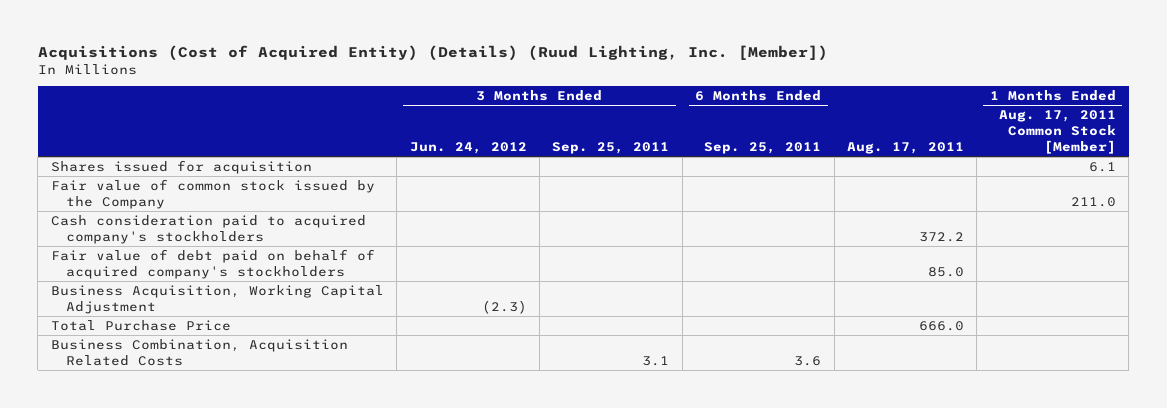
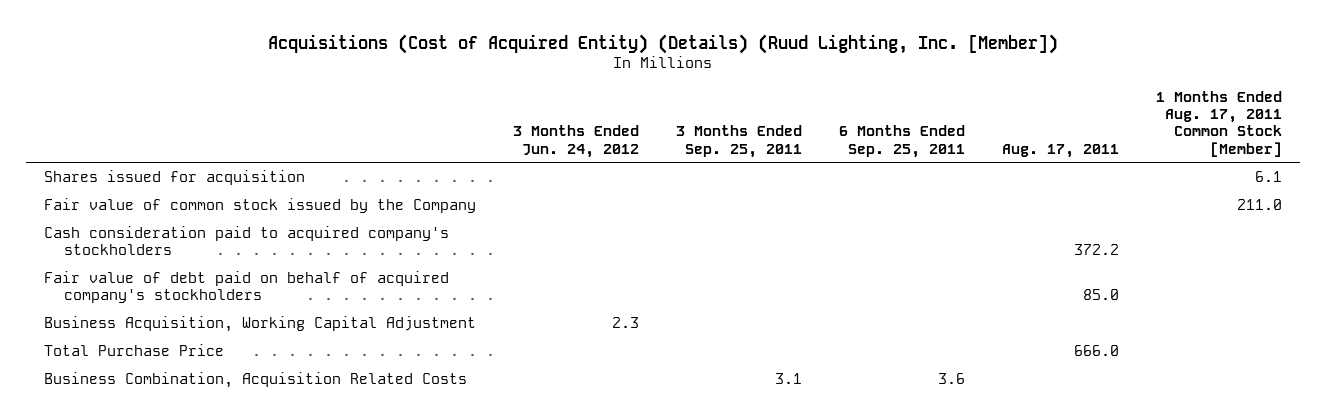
- Business Acquisition, Working Capital Adjustment | (2.3) | | | |
+ Business Acquisition, Working Capital Adjustment | 2.3 | | | |

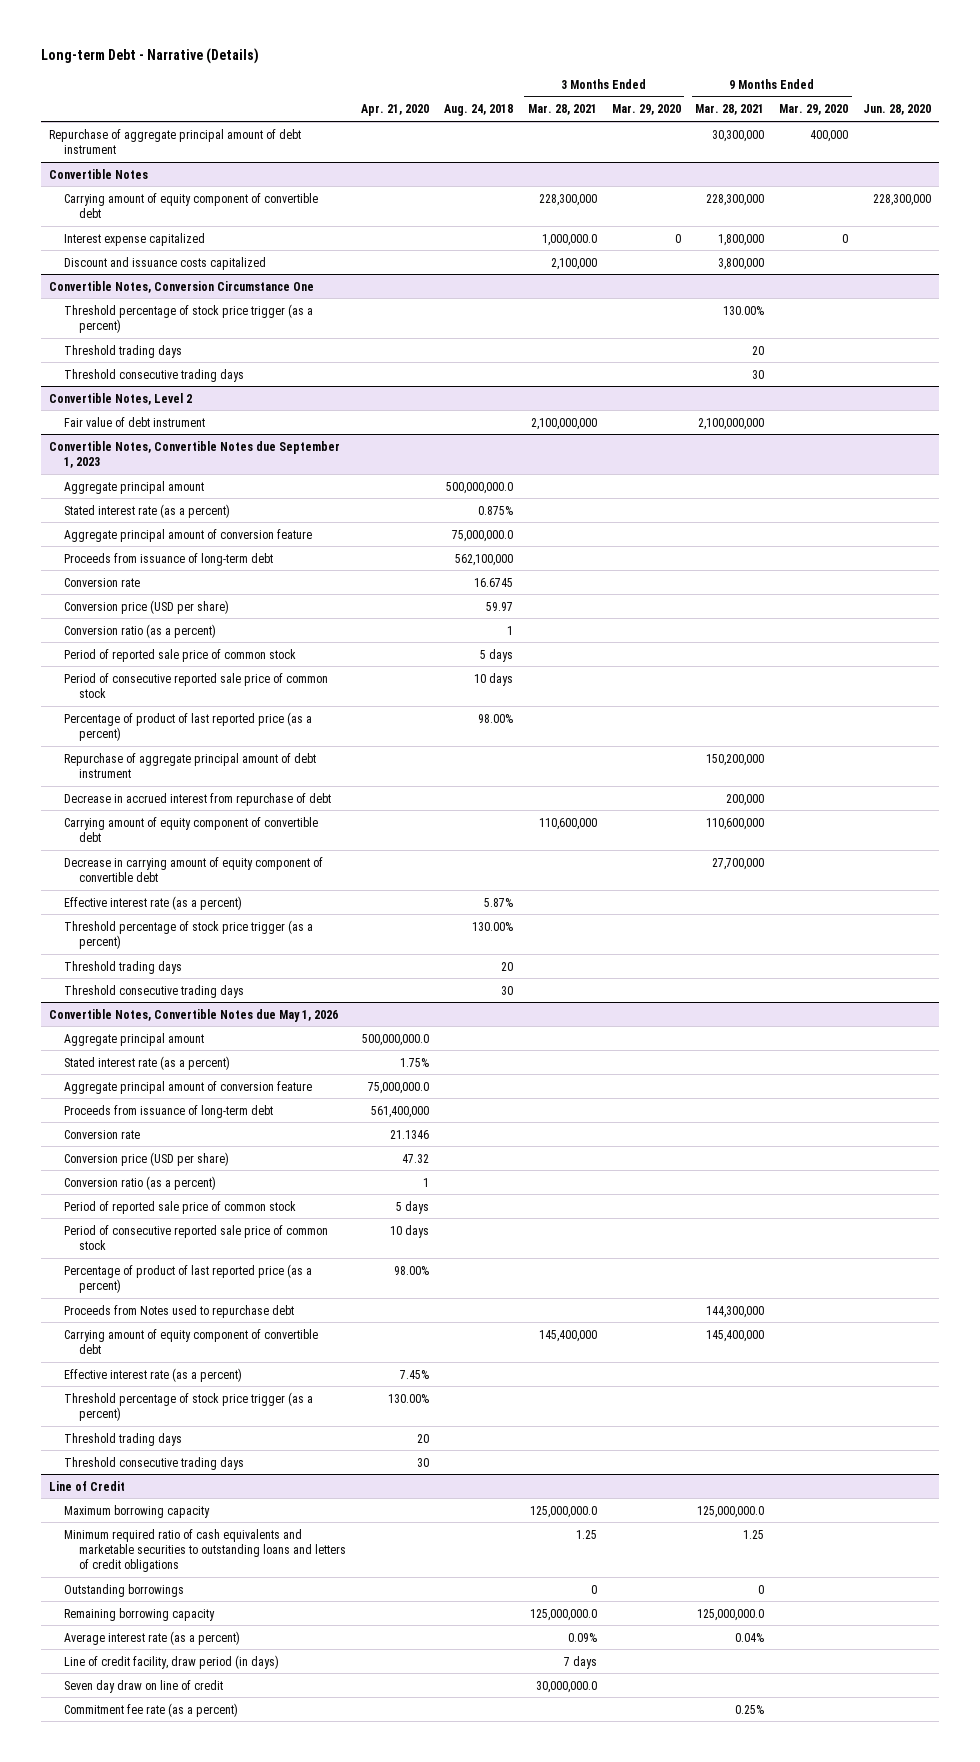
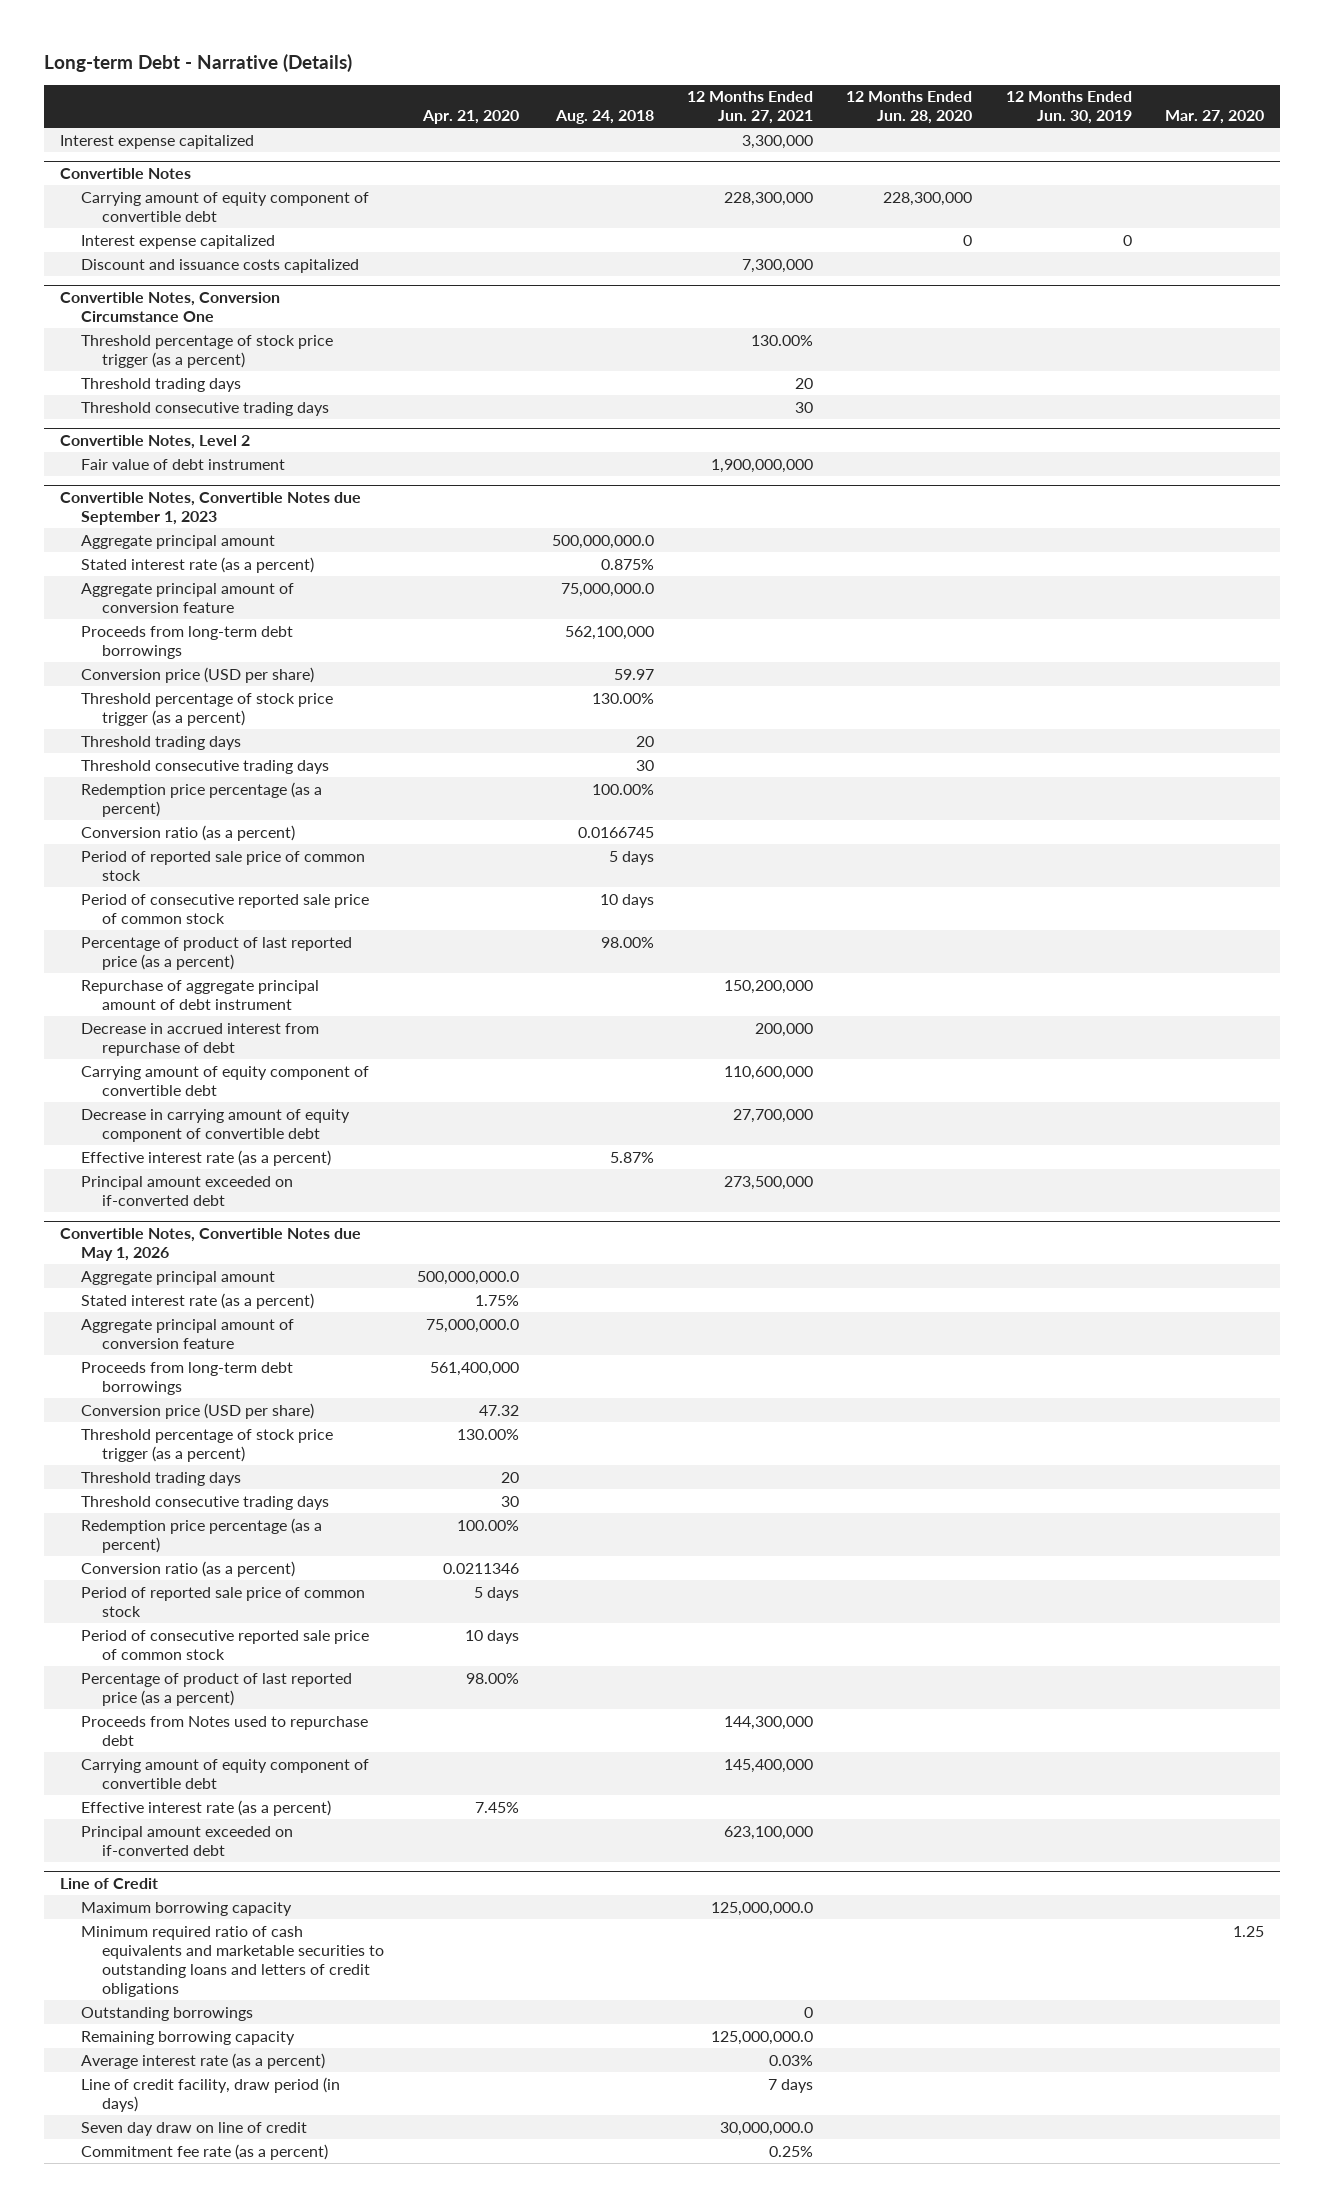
- | Apr. 21, 2020 | Aug. 24, 2018 | 3 Months Ended Mar. 28, 2021 | 3 Months Ended Mar. 29, 2020 | 9 Months Ended Mar. 28, 2021 | 9 Months Ended Mar. 29, 2020 | Jun. 28, 2020
+ | Apr. 21, 2020 | Aug. 24, 2018 | 12 Months Ended Jun. 27, 2021 | 12 Months Ended Jun. 28, 2020 | 12 Months Ended Jun. 30, 2019 | Mar. 27, 2020
- Repurchase of aggregate principal amount of debt instrument | | | | | 30,300,000 | 400,000 |
+ Interest expense capitalized | | | 3,300,000 | | |
@ Convertible Notes, Convertible Notes due September 1, 2023
- Proceeds from issuance of long-term debt | | 562,100,000 | | | | |
- Conversion rate | | 16.6745 | | | | |
+ Proceeds from long-term debt borrowings | | 562,100,000 | | | |
- Conversion ratio (as a percent) | | 1 | | | | |
moved up: Threshold percentage of stock price trigger (as a percent) | | 130.00% | | | |
moved up: Threshold trading days | | 20 | | | |
moved up: Threshold consecutive trading days | | 30 | | | |
+ Redemption price percentage (as a percent) | | 100.00% | | | |
+ Conversion ratio (as a percent) | | 0.0166745 | | | |
+ Principal amount exceeded on if-converted debt | | | 273,500,000 | | |
@ Convertible Notes, Convertible Notes due May 1, 2026
- Proceeds from issuance of long-term debt | 561,400,000 | | | | | |
- Conversion rate | 21.1346 | | | | | |
+ Proceeds from long-term debt borrowings | 561,400,000 | | | | |
- Conversion ratio (as a percent) | 1 | | | | | |
moved up: Threshold percentage of stock price trigger (as a percent) | 130.00% | | | | |
moved up: Threshold trading days | 20 | | | | |
moved up: Threshold consecutive trading days | 30 | | | | |
+ Redemption price percentage (as a percent) | 100.00% | | | | |
+ Conversion ratio (as a percent) | 0.0211346 | | | | |
+ Principal amount exceeded on if-converted debt | | | 623,100,000 | | |

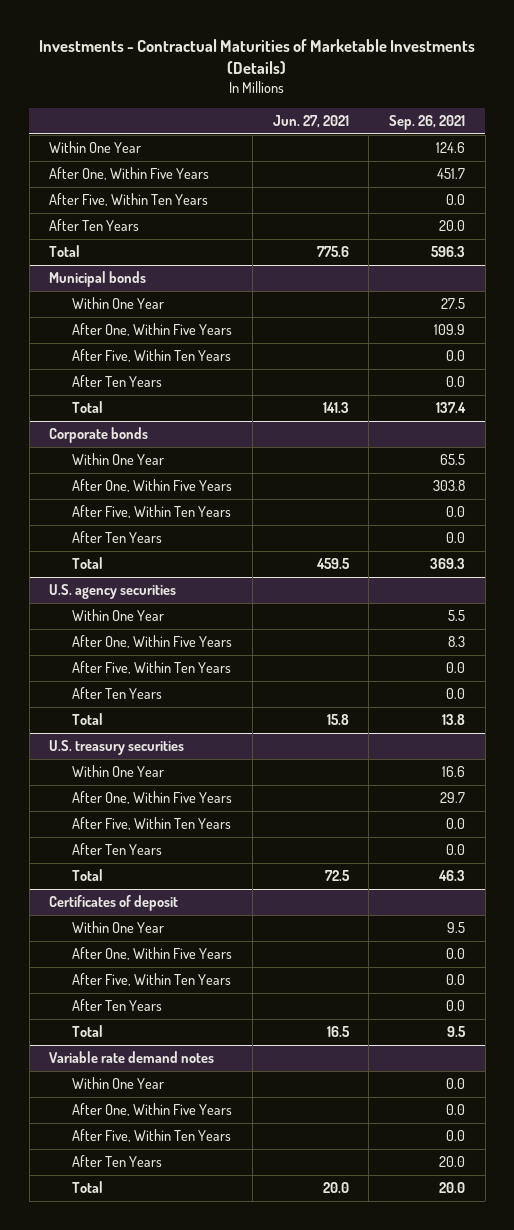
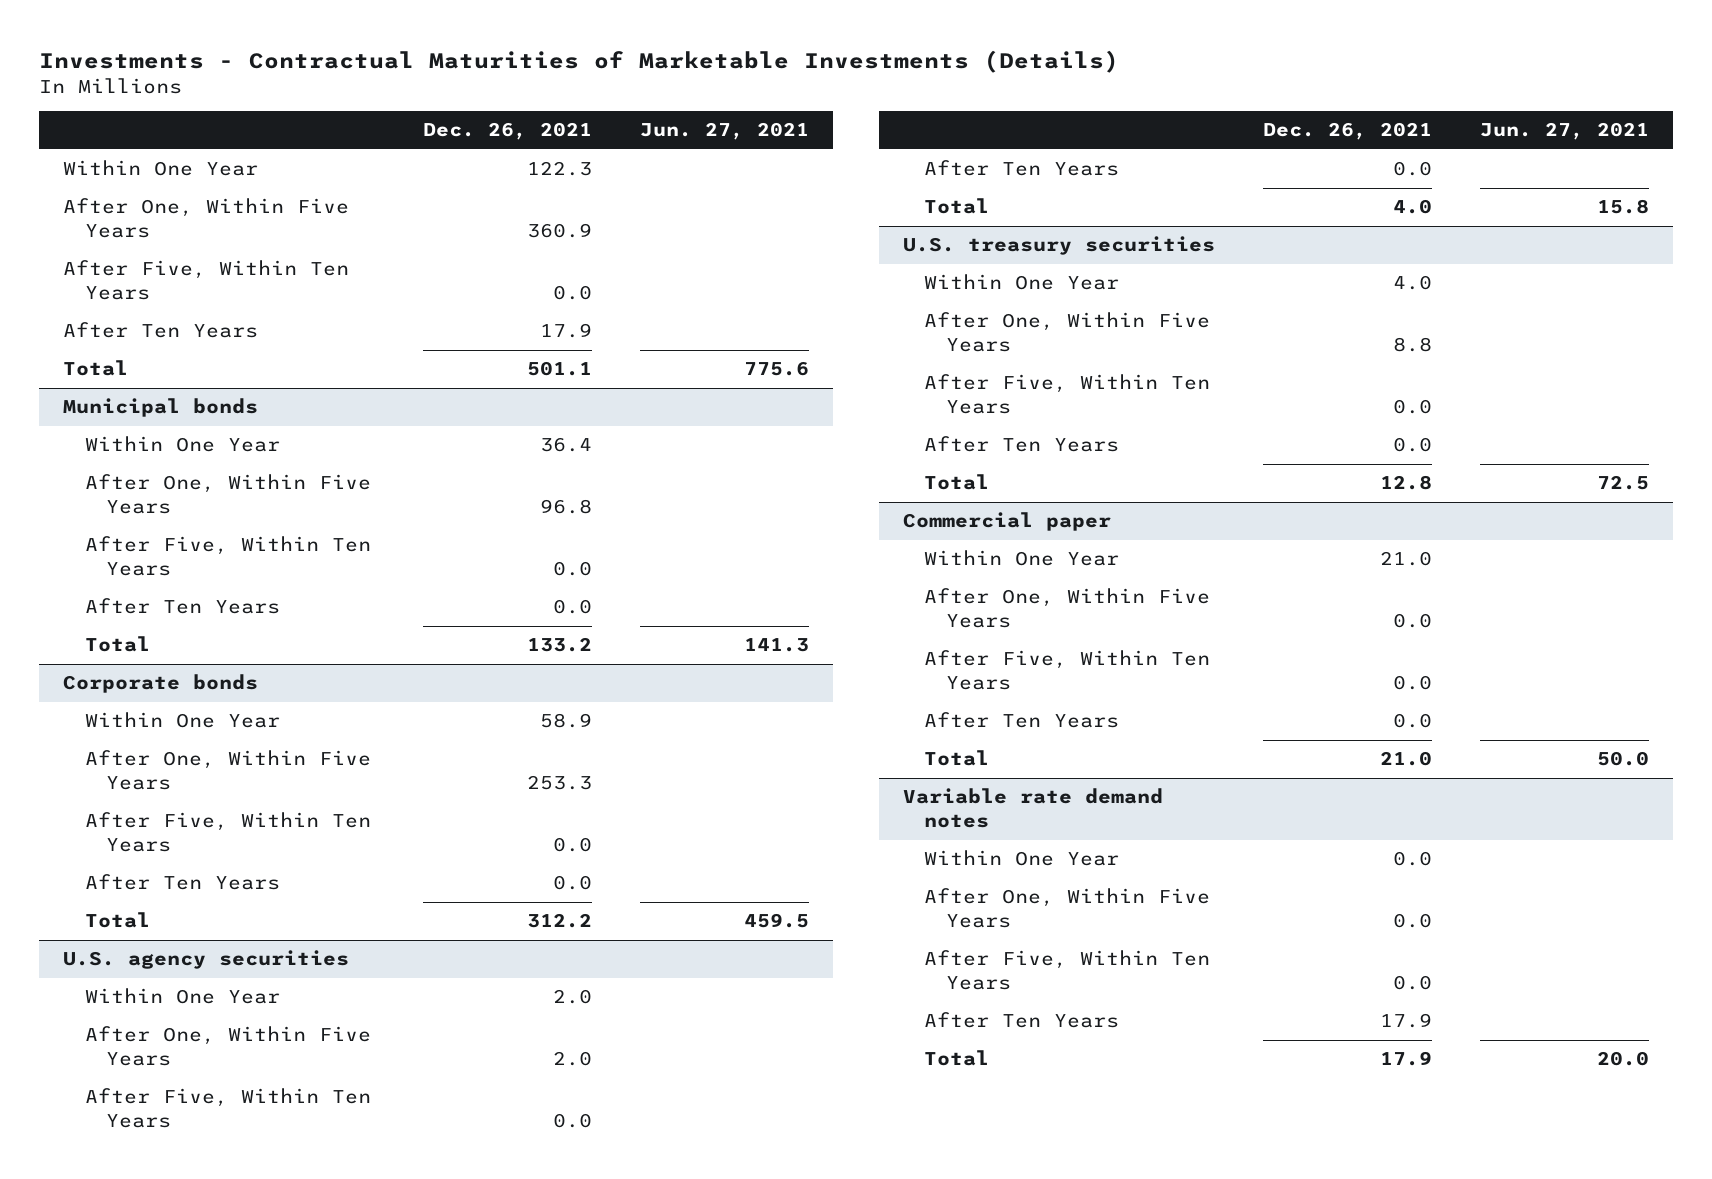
- | Jun. 27, 2021 | Sep. 26, 2021
+ | Dec. 26, 2021 | Jun. 27, 2021
- Certificates of deposit
- Within One Year | | 9.5
- After One, Within Five Years | | 0.0
- After Five, Within Ten Years | | 0.0
- After Ten Years | | 0.0
- Total | 16.5 | 9.5
+ Commercial paper
+ Within One Year | 21.0 |
+ After One, Within Five Years | 0.0 |
+ After Five, Within Ten Years | 0.0 |
+ After Ten Years | 0.0 |
+ Total | 21.0 | 50.0

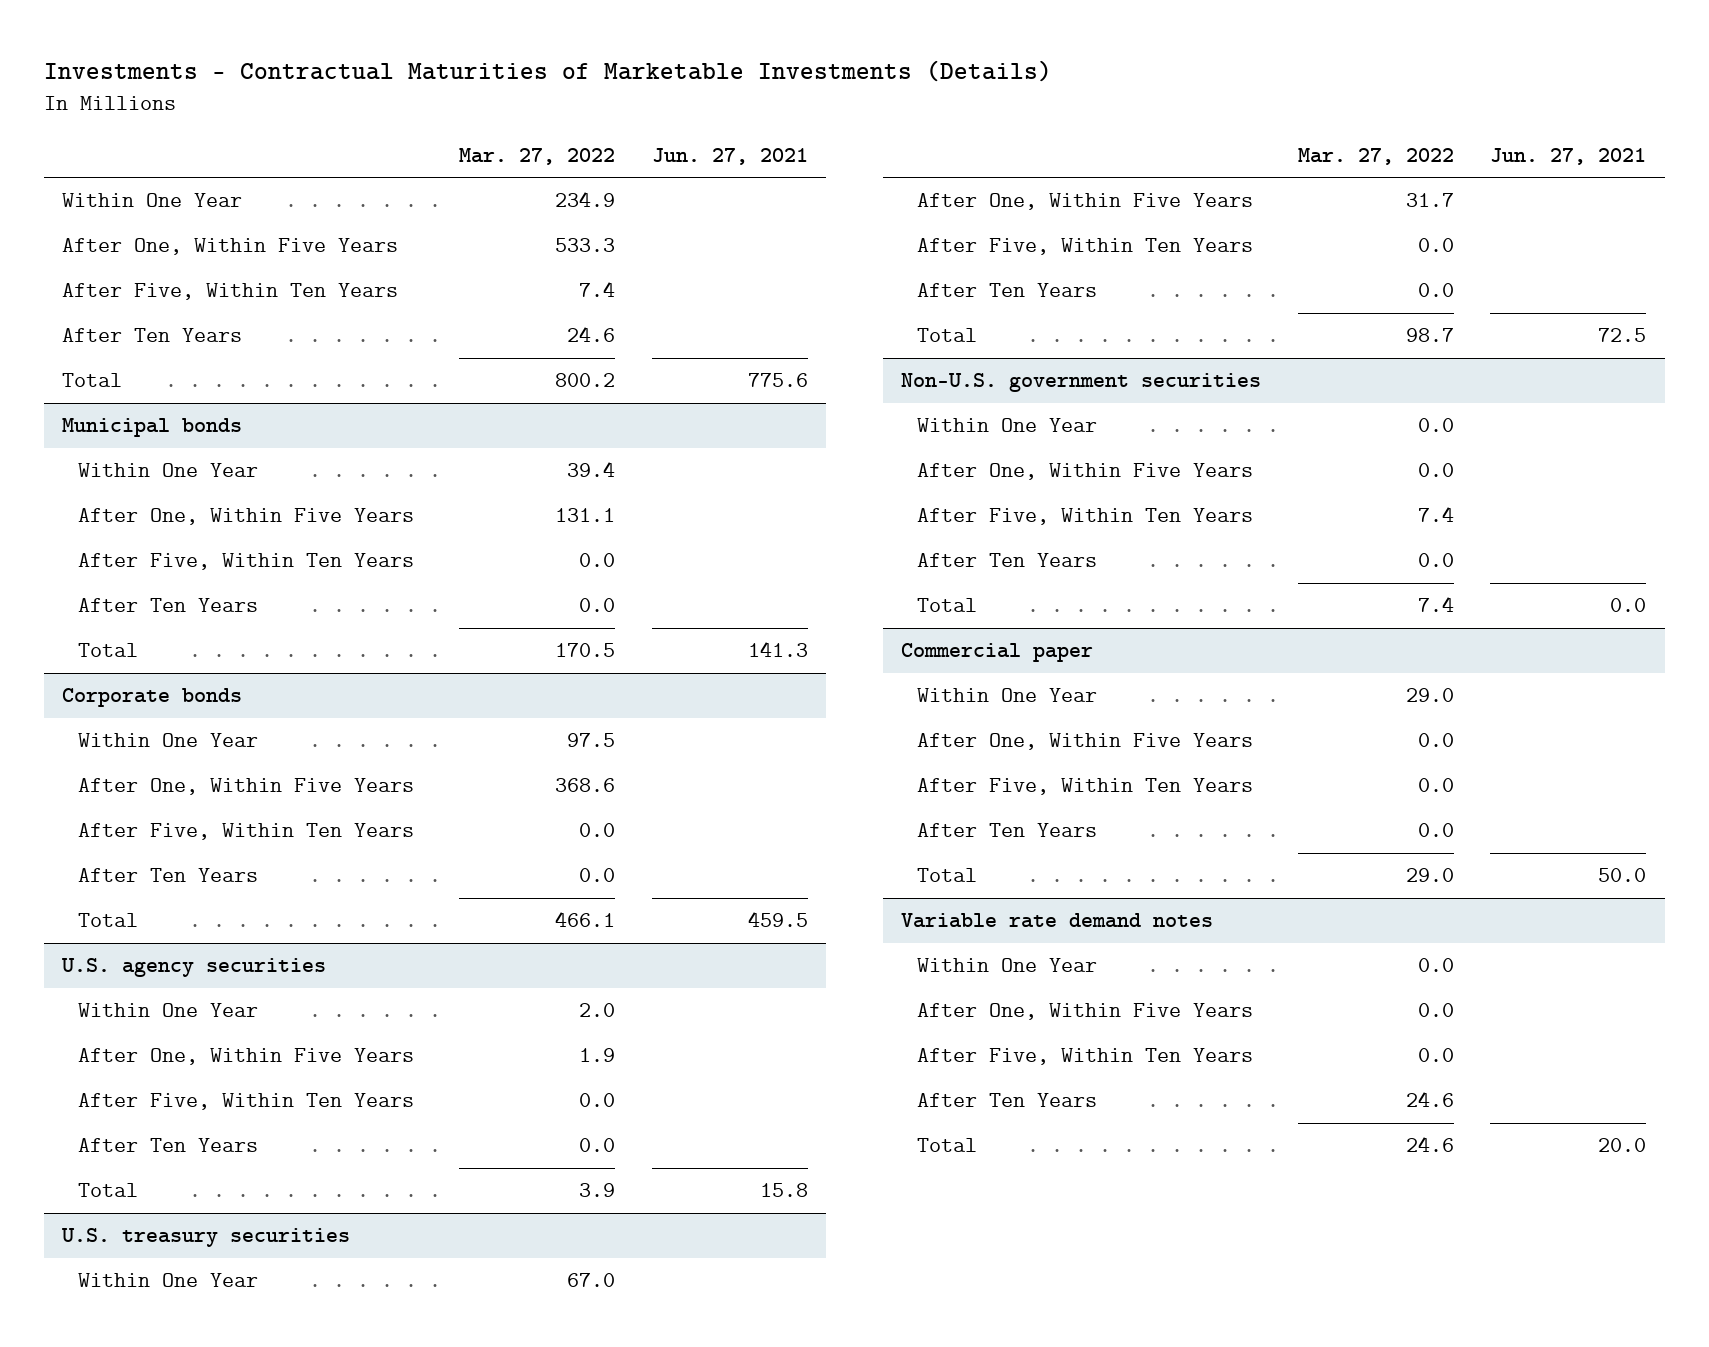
- | Dec. 26, 2021 | Jun. 27, 2021
+ | Mar. 27, 2022 | Jun. 27, 2021
+ Non-U.S. government securities
+ Within One Year | 0.0 |
+ After One, Within Five Years | 0.0 |
+ After Five, Within Ten Years | 7.4 |
+ After Ten Years | 0.0 |
+ Total | 7.4 | 0.0

